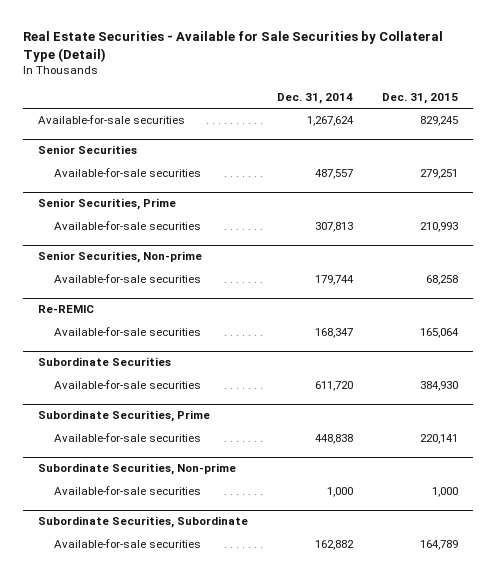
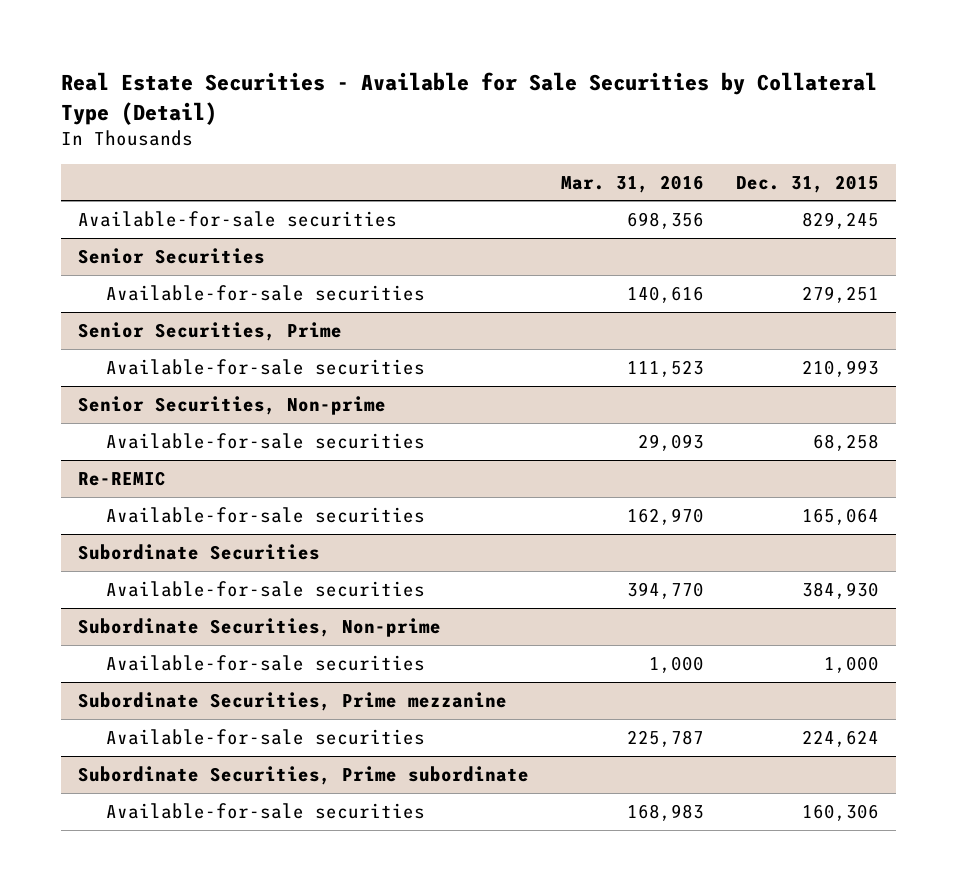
- | Dec. 31, 2014 | Dec. 31, 2015
+ | Mar. 31, 2016 | Dec. 31, 2015
- Subordinate Securities, Prime
- Available-for-sale securities | 448,838 | 220,141
- Subordinate Securities, Subordinate
- Available-for-sale securities | 162,882 | 164,789
+ Subordinate Securities, Prime mezzanine
+ Available-for-sale securities | 225,787 | 224,624
+ Subordinate Securities, Prime subordinate
+ Available-for-sale securities | 168,983 | 160,306

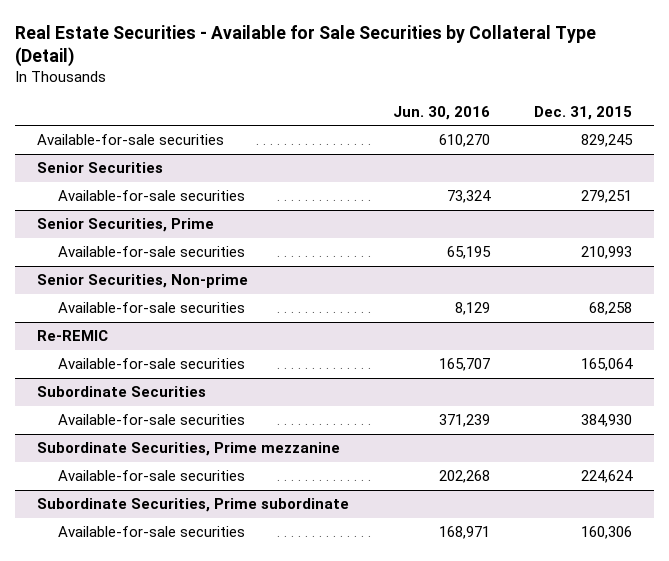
- | Mar. 31, 2016 | Dec. 31, 2015
+ | Jun. 30, 2016 | Dec. 31, 2015
- Subordinate Securities, Non-prime
- Available-for-sale securities | 1,000 | 1,000

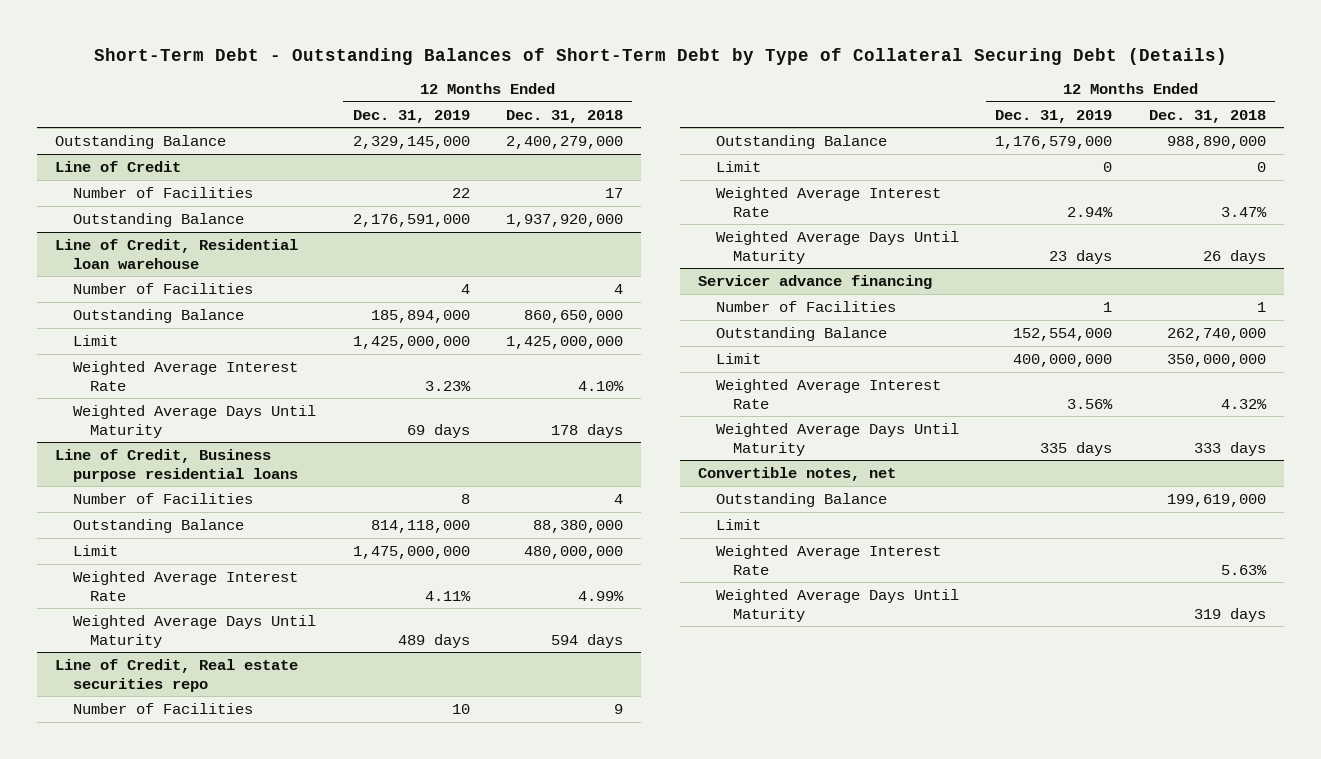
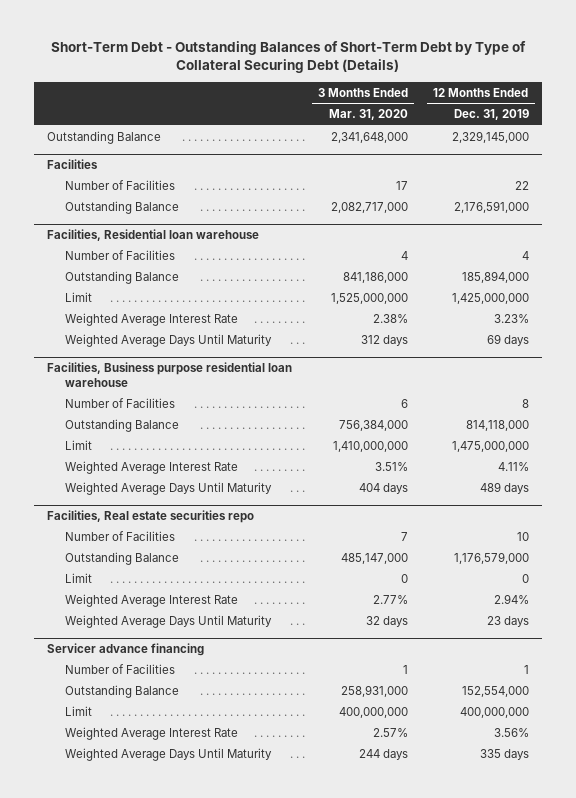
- | 12 Months Ended Dec. 31, 2019 | 12 Months Ended Dec. 31, 2018
+ | 3 Months Ended Mar. 31, 2020 | 12 Months Ended Dec. 31, 2019
- Line of Credit
+ Facilities
- Line of Credit, Residential loan warehouse
+ Facilities, Residential loan warehouse
- Line of Credit, Business purpose residential loans
+ Facilities, Business purpose residential loan warehouse
- Line of Credit, Real estate securities repo
+ Facilities, Real estate securities repo
- Convertible notes, net
- Outstanding Balance | | 199,619,000
- Limit
- Weighted Average Interest Rate | | 5.63%
- Weighted Average Days Until Maturity | | 319 days

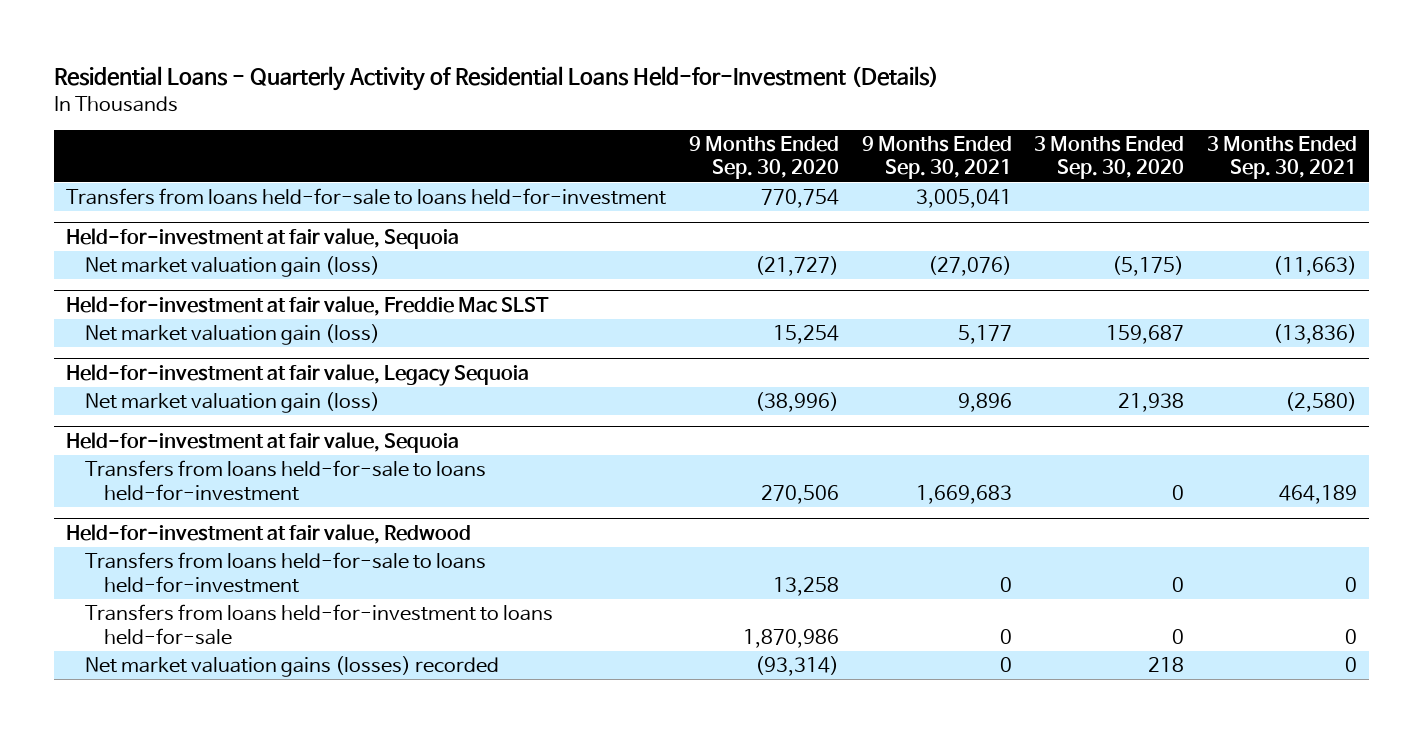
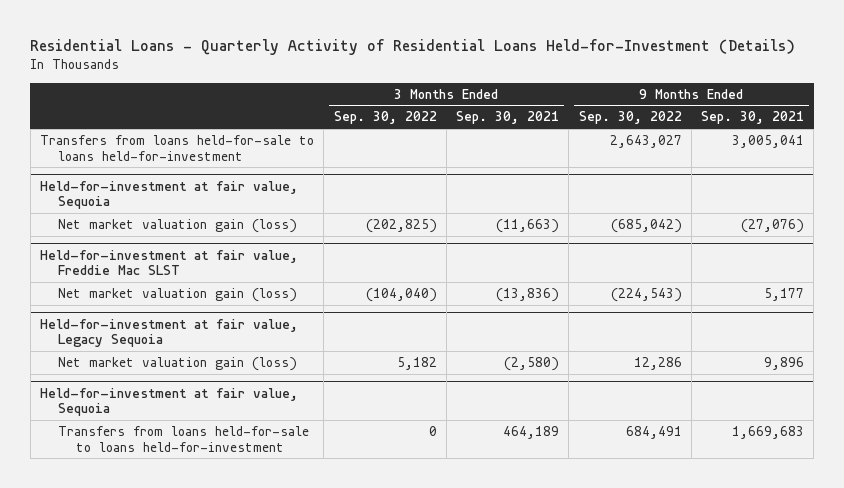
- | 9 Months Ended Sep. 30, 2020 | 9 Months Ended Sep. 30, 2021 | 3 Months Ended Sep. 30, 2020 | 3 Months Ended Sep. 30, 2021
+ | 3 Months Ended Sep. 30, 2022 | 3 Months Ended Sep. 30, 2021 | 9 Months Ended Sep. 30, 2022 | 9 Months Ended Sep. 30, 2021
- Held-for-investment at fair value, Redwood
- Transfers from loans held-for-sale to loans held-for-investment | 13,258 | 0 | 0 | 0
- Transfers from loans held-for-investment to loans held-for-sale | 1,870,986 | 0 | 0 | 0
- Net market valuation gains (losses) recorded | (93,314) | 0 | 218 | 0

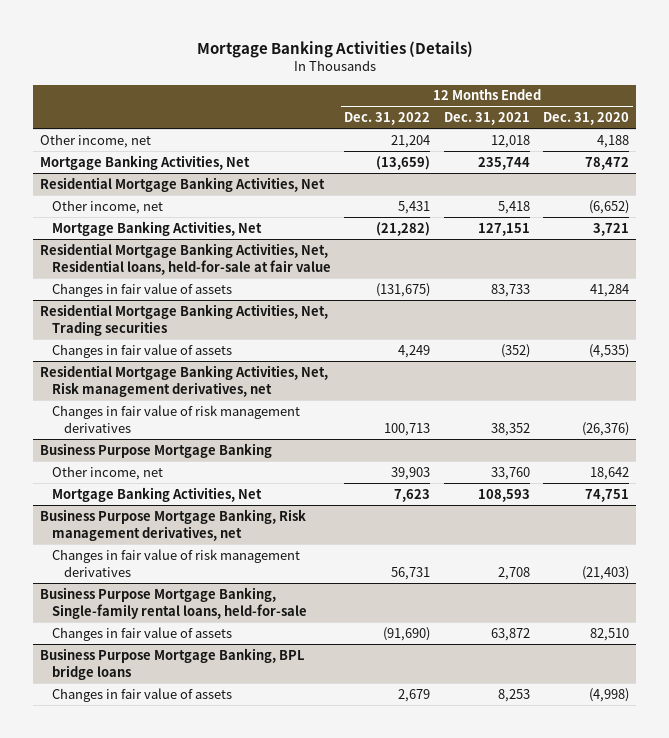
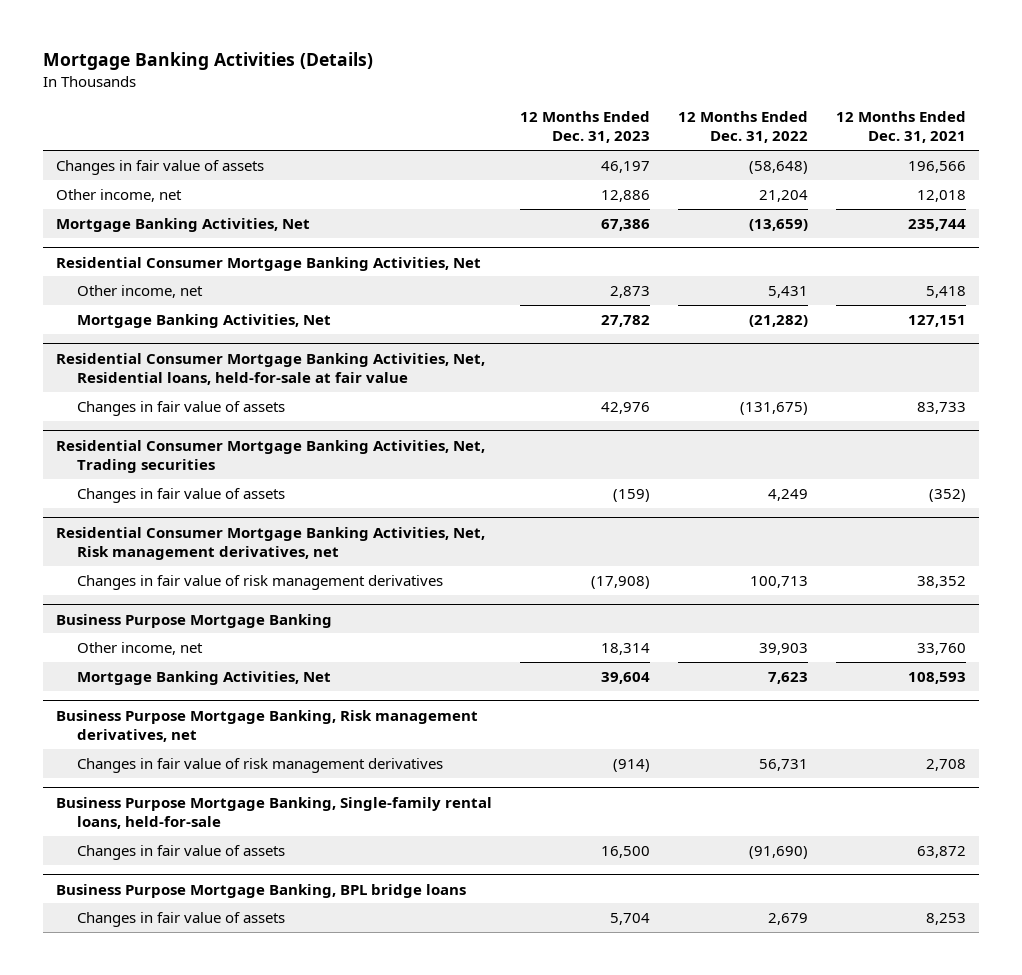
- | 12 Months Ended Dec. 31, 2022 | 12 Months Ended Dec. 31, 2021 | 12 Months Ended Dec. 31, 2020
+ | 12 Months Ended Dec. 31, 2023 | 12 Months Ended Dec. 31, 2022 | 12 Months Ended Dec. 31, 2021
+ Changes in fair value of assets | 46,197 | (58,648) | 196,566
- Residential Mortgage Banking Activities, Net
+ Residential Consumer Mortgage Banking Activities, Net
- Residential Mortgage Banking Activities, Net, Residential loans, held-for-sale at fair value
+ Residential Consumer Mortgage Banking Activities, Net, Residential loans, held-for-sale at fair value
- Residential Mortgage Banking Activities, Net, Trading securities
+ Residential Consumer Mortgage Banking Activities, Net, Trading securities
- Residential Mortgage Banking Activities, Net, Risk management derivatives, net
+ Residential Consumer Mortgage Banking Activities, Net, Risk management derivatives, net

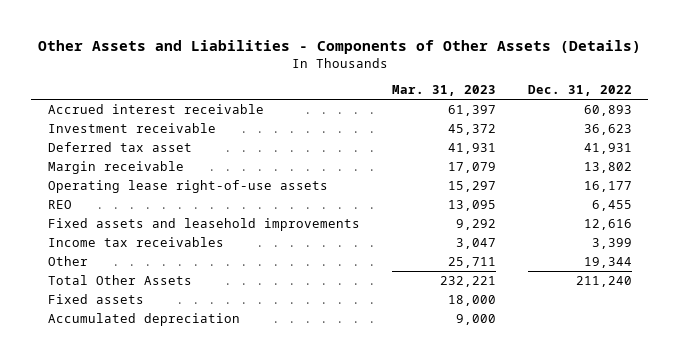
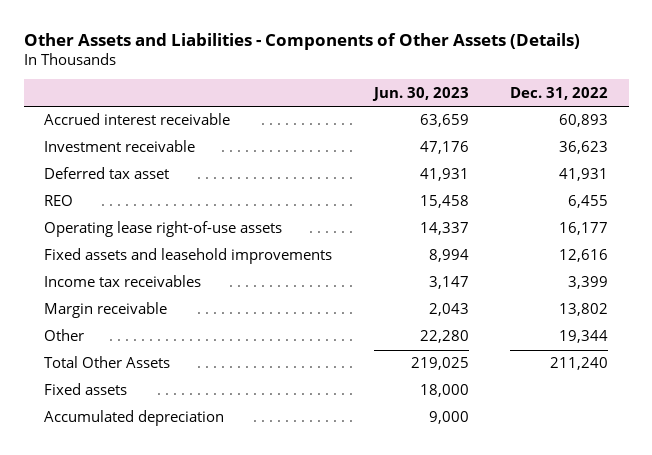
- | Mar. 31, 2023 | Dec. 31, 2022
+ | Jun. 30, 2023 | Dec. 31, 2022
moved down: Operating lease right-of-use assets | 14,337 | 16,177
moved down: Margin receivable | 2,043 | 13,802

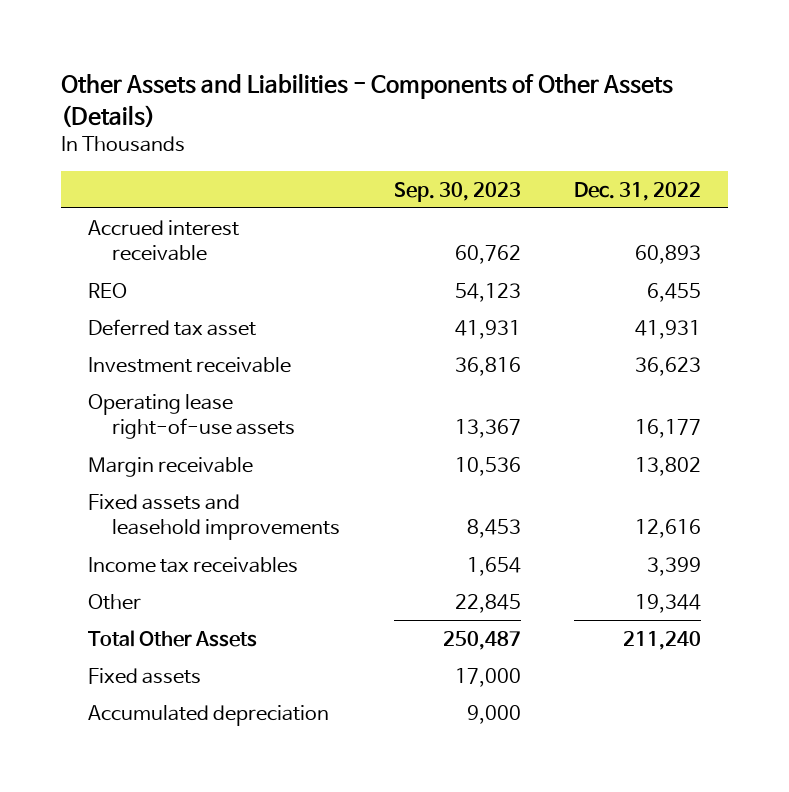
- | Jun. 30, 2023 | Dec. 31, 2022
+ | Sep. 30, 2023 | Dec. 31, 2022
moved down: Deferred tax asset | 41,931 | 41,931
moved down: Investment receivable | 36,816 | 36,623
moved up: Margin receivable | 10,536 | 13,802

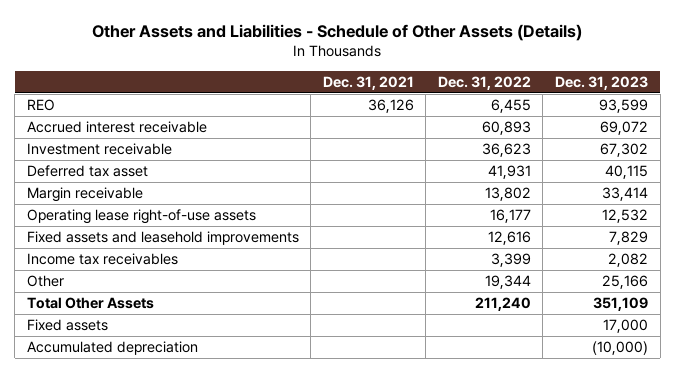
- Other Assets and Liabilities - Components of Other Assets (Details)
+ Other Assets and Liabilities - Schedule of Other Assets (Details)
- | Sep. 30, 2023 | Dec. 31, 2022
+ | Dec. 31, 2021 | Dec. 31, 2022 | Dec. 31, 2023
moved down: Accrued interest receivable | | 60,893 | 69,072
moved down: Deferred tax asset | | 41,931 | 40,115
moved down: Operating lease right-of-use assets | | 16,177 | 12,532

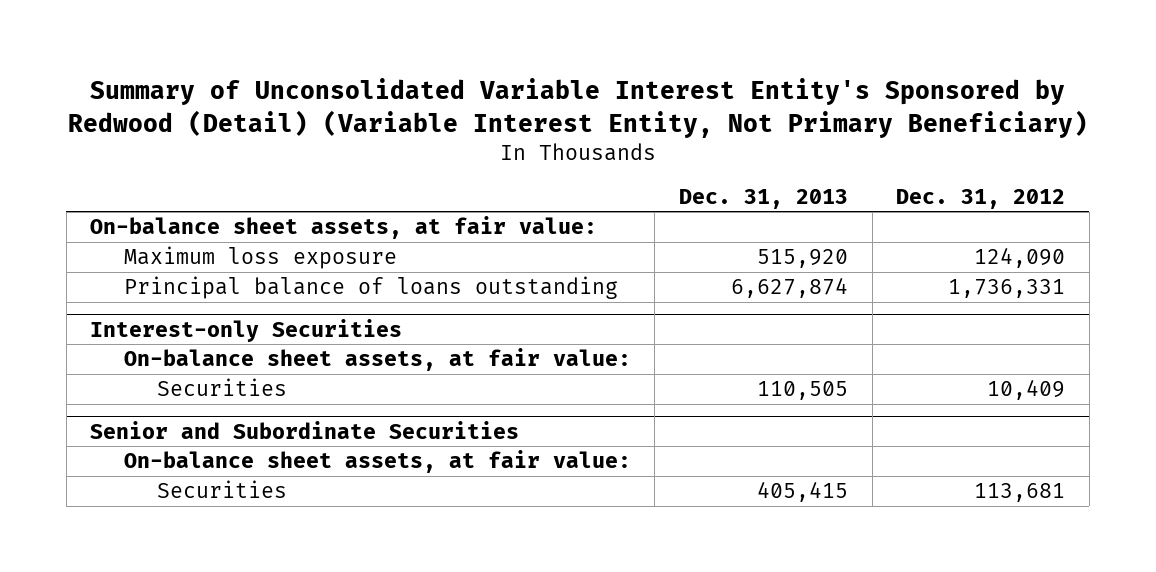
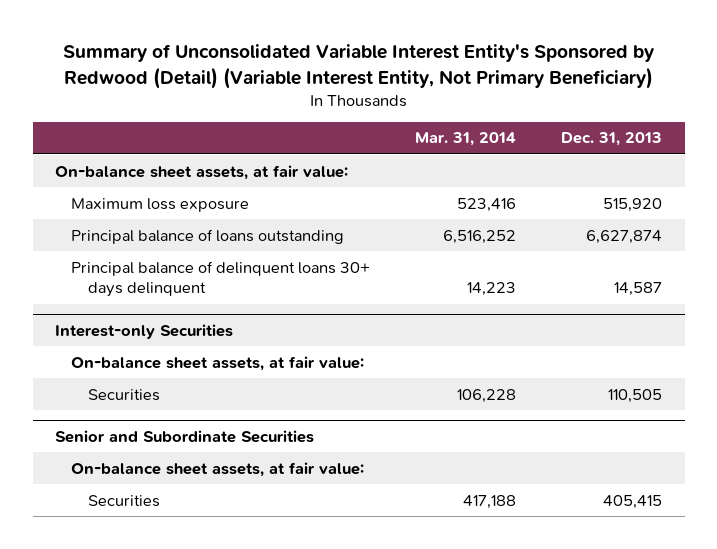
- | Dec. 31, 2013 | Dec. 31, 2012
+ | Mar. 31, 2014 | Dec. 31, 2013
+ Principal balance of delinquent loans 30+ days delinquent | 14,223 | 14,587

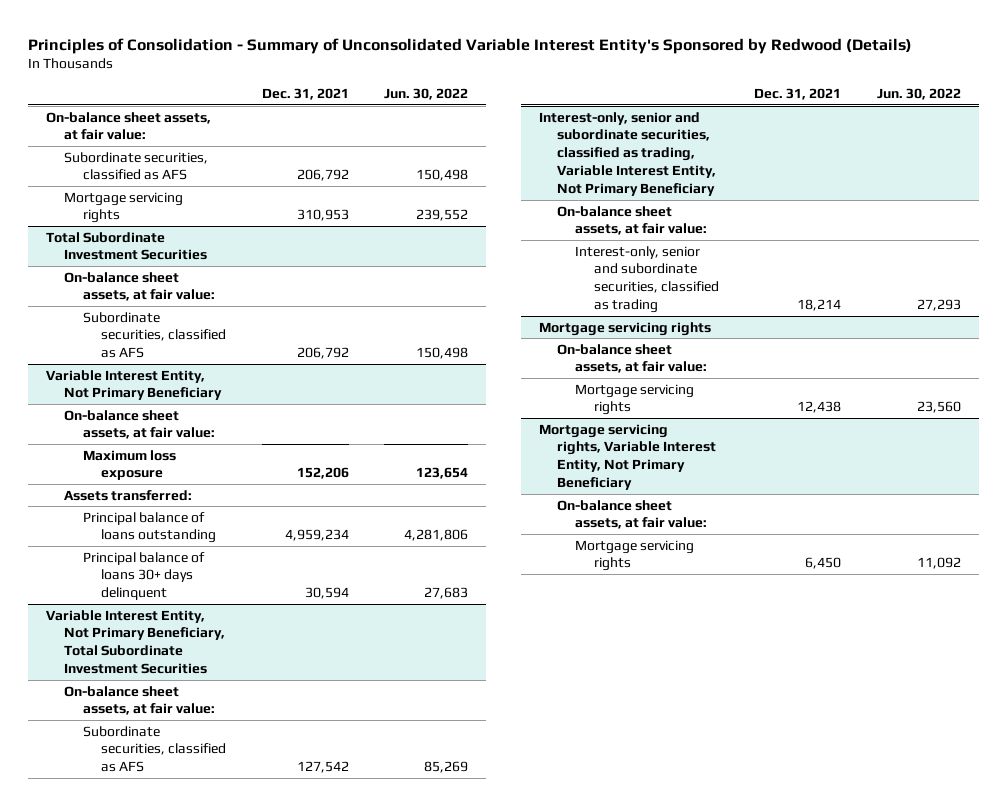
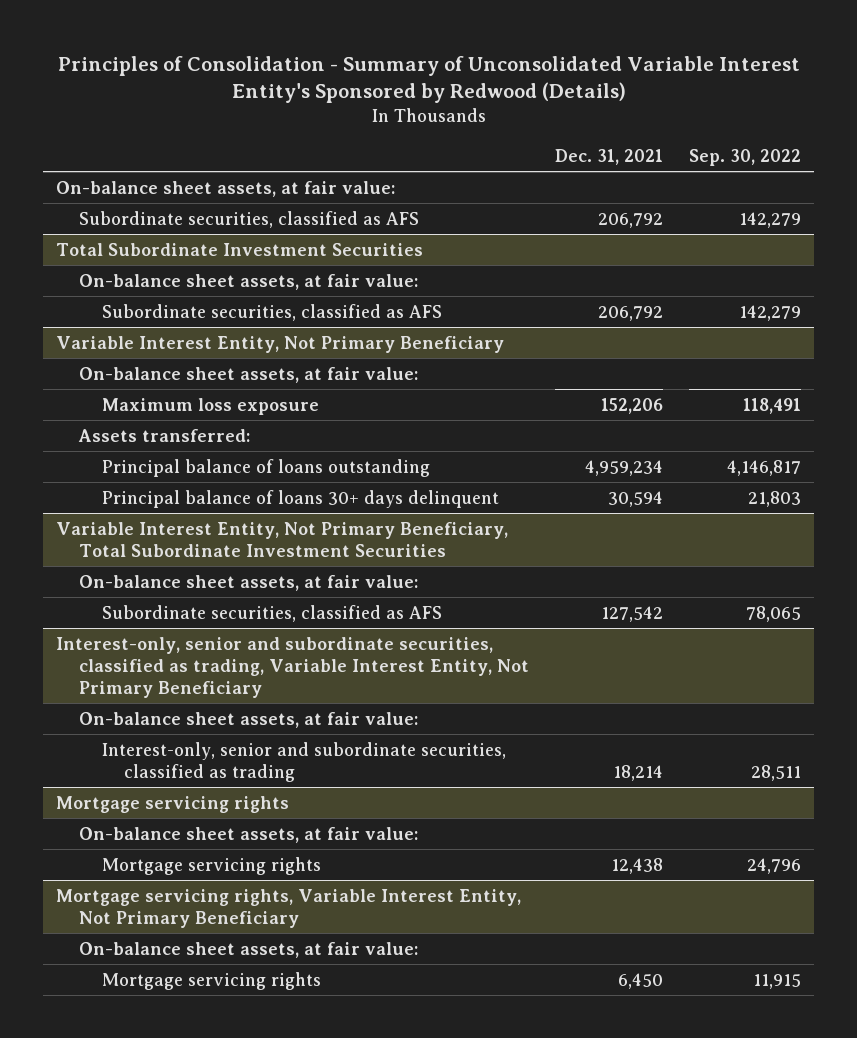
- | Dec. 31, 2021 | Jun. 30, 2022
+ | Dec. 31, 2021 | Sep. 30, 2022
- Mortgage servicing rights | 310,953 | 239,552

